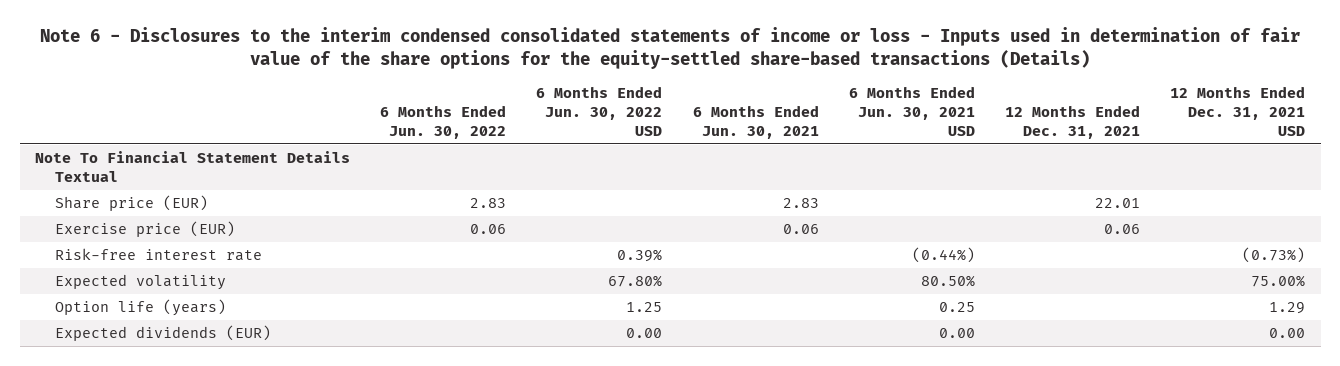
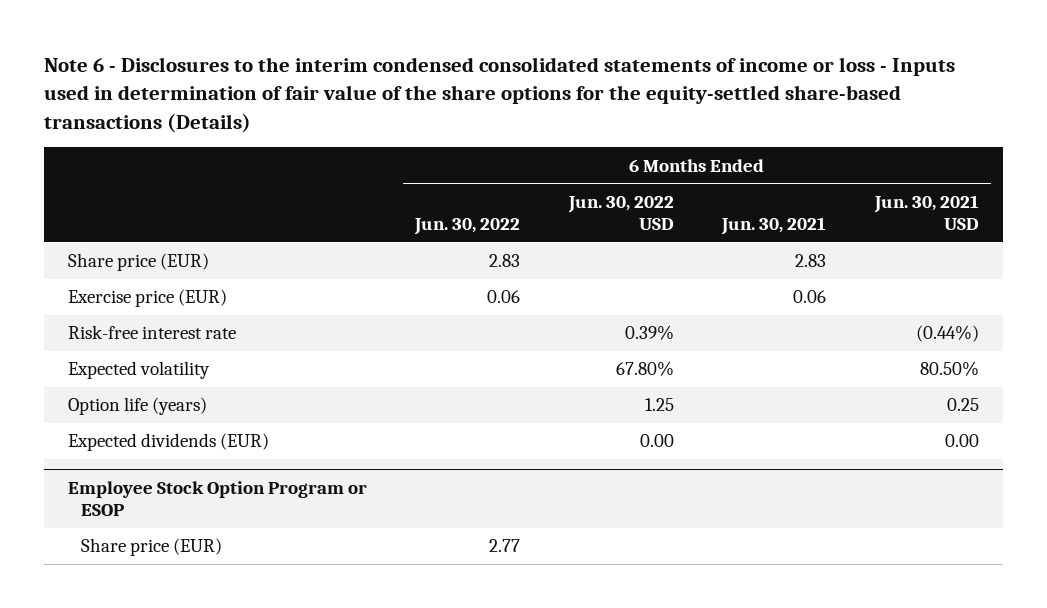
- | 6 Months Ended Jun. 30, 2022 | 6 Months Ended Jun. 30, 2022 USD | 6 Months Ended Jun. 30, 2021 | 6 Months Ended Jun. 30, 2021 USD | 12 Months Ended Dec. 31, 2021 | 12 Months Ended Dec. 31, 2021 USD
+ | 6 Months Ended Jun. 30, 2022 | 6 Months Ended Jun. 30, 2022 USD | 6 Months Ended Jun. 30, 2021 | 6 Months Ended Jun. 30, 2021 USD
- Note To Financial Statement Details Textual
+ Employee Stock Option Program or ESOP
+ Share price (EUR) | 2.77 | | |

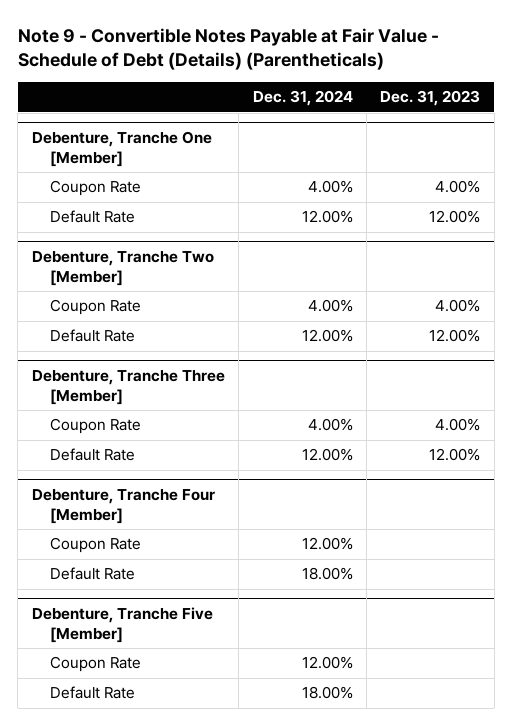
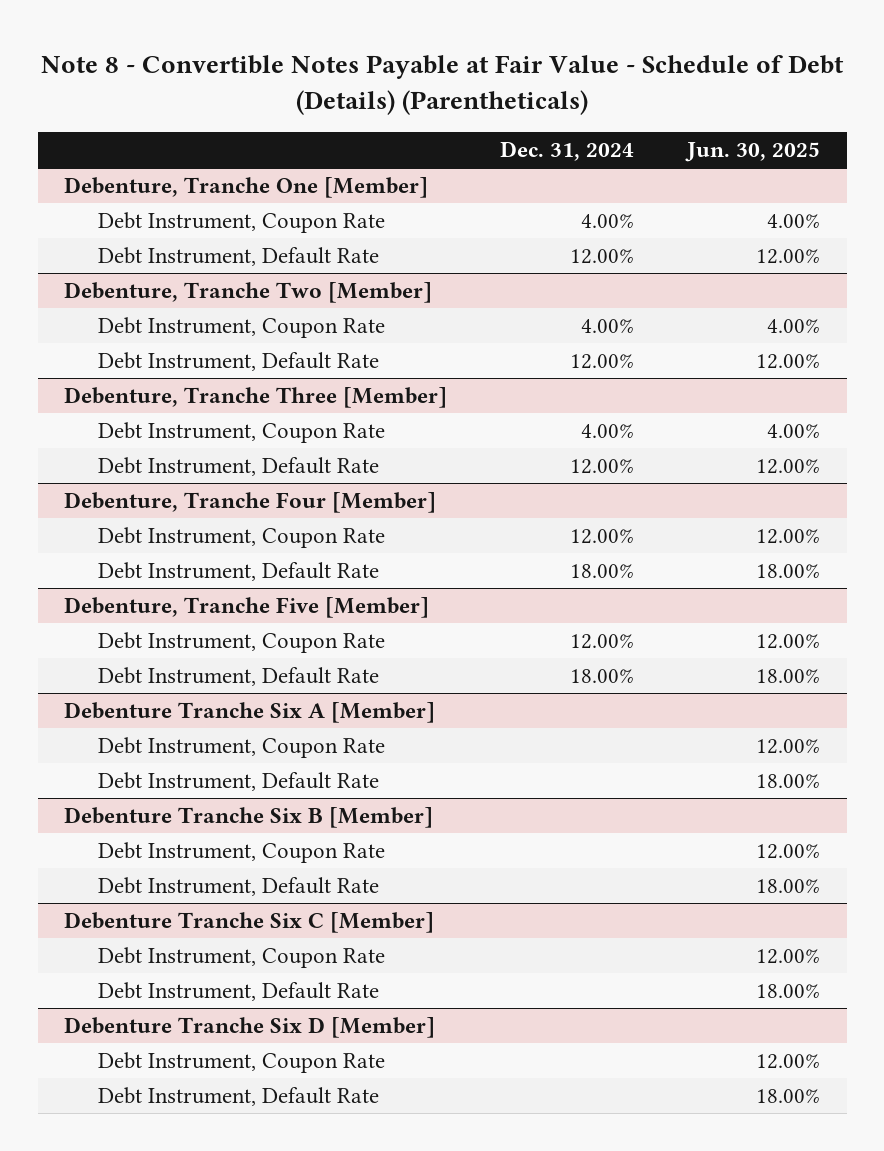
- Note 9 - Convertible Notes Payable at Fair Value - Schedule of Debt (Details) (Parentheticals)
+ Note 8 - Convertible Notes Payable at Fair Value - Schedule of Debt (Details) (Parentheticals)
- | Dec. 31, 2024 | Dec. 31, 2023
+ | Dec. 31, 2024 | Jun. 30, 2025
@ Debenture, Tranche One [Member]
- Coupon Rate | 4.00% | 4.00%
- Default Rate | 12.00% | 12.00%
+ Debt Instrument, Coupon Rate | 4.00% | 4.00%
+ Debt Instrument, Default Rate | 12.00% | 12.00%
@ Debenture, Tranche Two [Member]
- Coupon Rate | 4.00% | 4.00%
- Default Rate | 12.00% | 12.00%
+ Debt Instrument, Coupon Rate | 4.00% | 4.00%
+ Debt Instrument, Default Rate | 12.00% | 12.00%
@ Debenture, Tranche Three [Member]
- Coupon Rate | 4.00% | 4.00%
- Default Rate | 12.00% | 12.00%
+ Debt Instrument, Coupon Rate | 4.00% | 4.00%
+ Debt Instrument, Default Rate | 12.00% | 12.00%
@ Debenture, Tranche Four [Member]
- Coupon Rate | 12.00% |
- Default Rate | 18.00% |
+ Debt Instrument, Coupon Rate | 12.00% | 12.00%
+ Debt Instrument, Default Rate | 18.00% | 18.00%
@ Debenture, Tranche Five [Member]
- Coupon Rate | 12.00% |
- Default Rate | 18.00% |
+ Debt Instrument, Coupon Rate | 12.00% | 12.00%
+ Debt Instrument, Default Rate | 18.00% | 18.00%
+ Debenture Tranche Six A [Member]
+ Debt Instrument, Coupon Rate | | 12.00%
+ Debt Instrument, Default Rate | | 18.00%
+ Debenture Tranche Six B [Member]
+ Debt Instrument, Coupon Rate | | 12.00%
+ Debt Instrument, Default Rate | | 18.00%
+ Debenture Tranche Six C [Member]
+ Debt Instrument, Coupon Rate | | 12.00%
+ Debt Instrument, Default Rate | | 18.00%
+ Debenture Tranche Six D [Member]
+ Debt Instrument, Coupon Rate | | 12.00%
+ Debt Instrument, Default Rate | | 18.00%

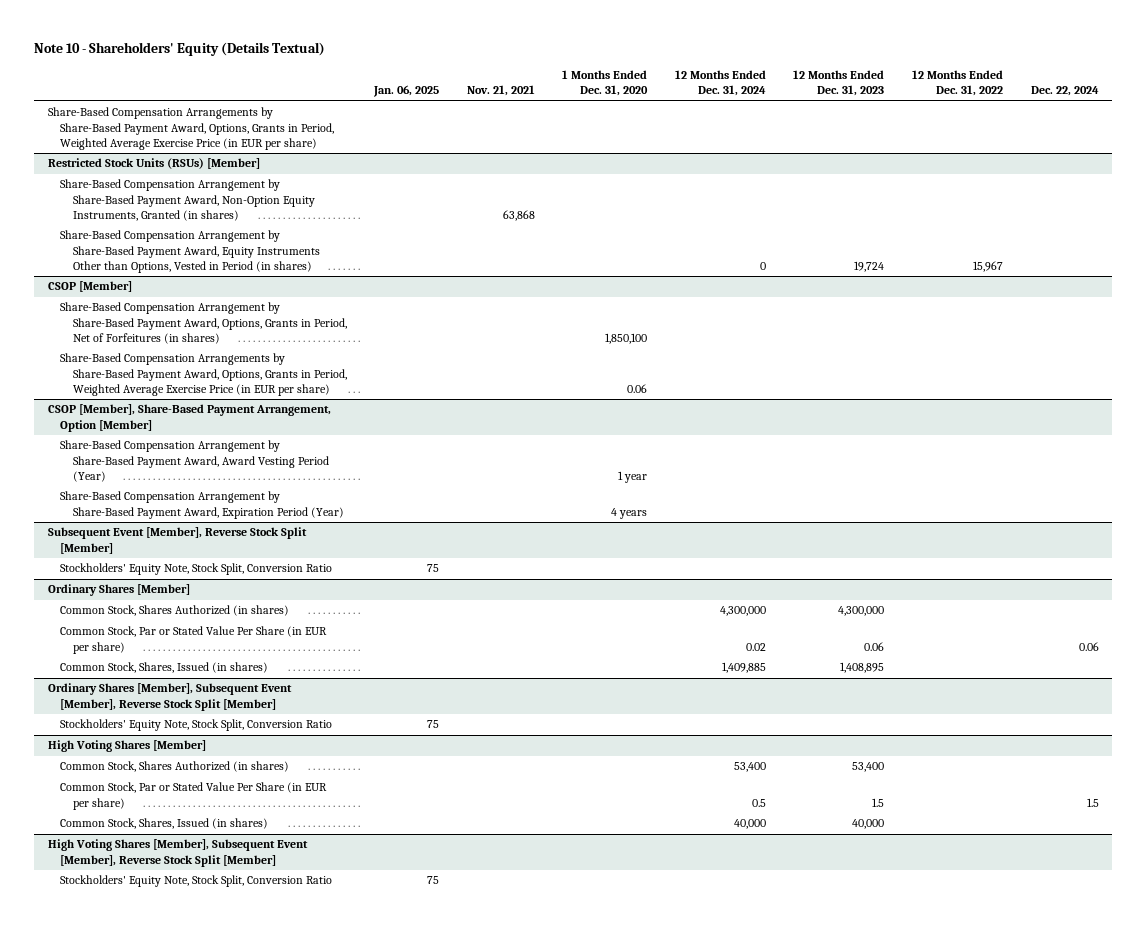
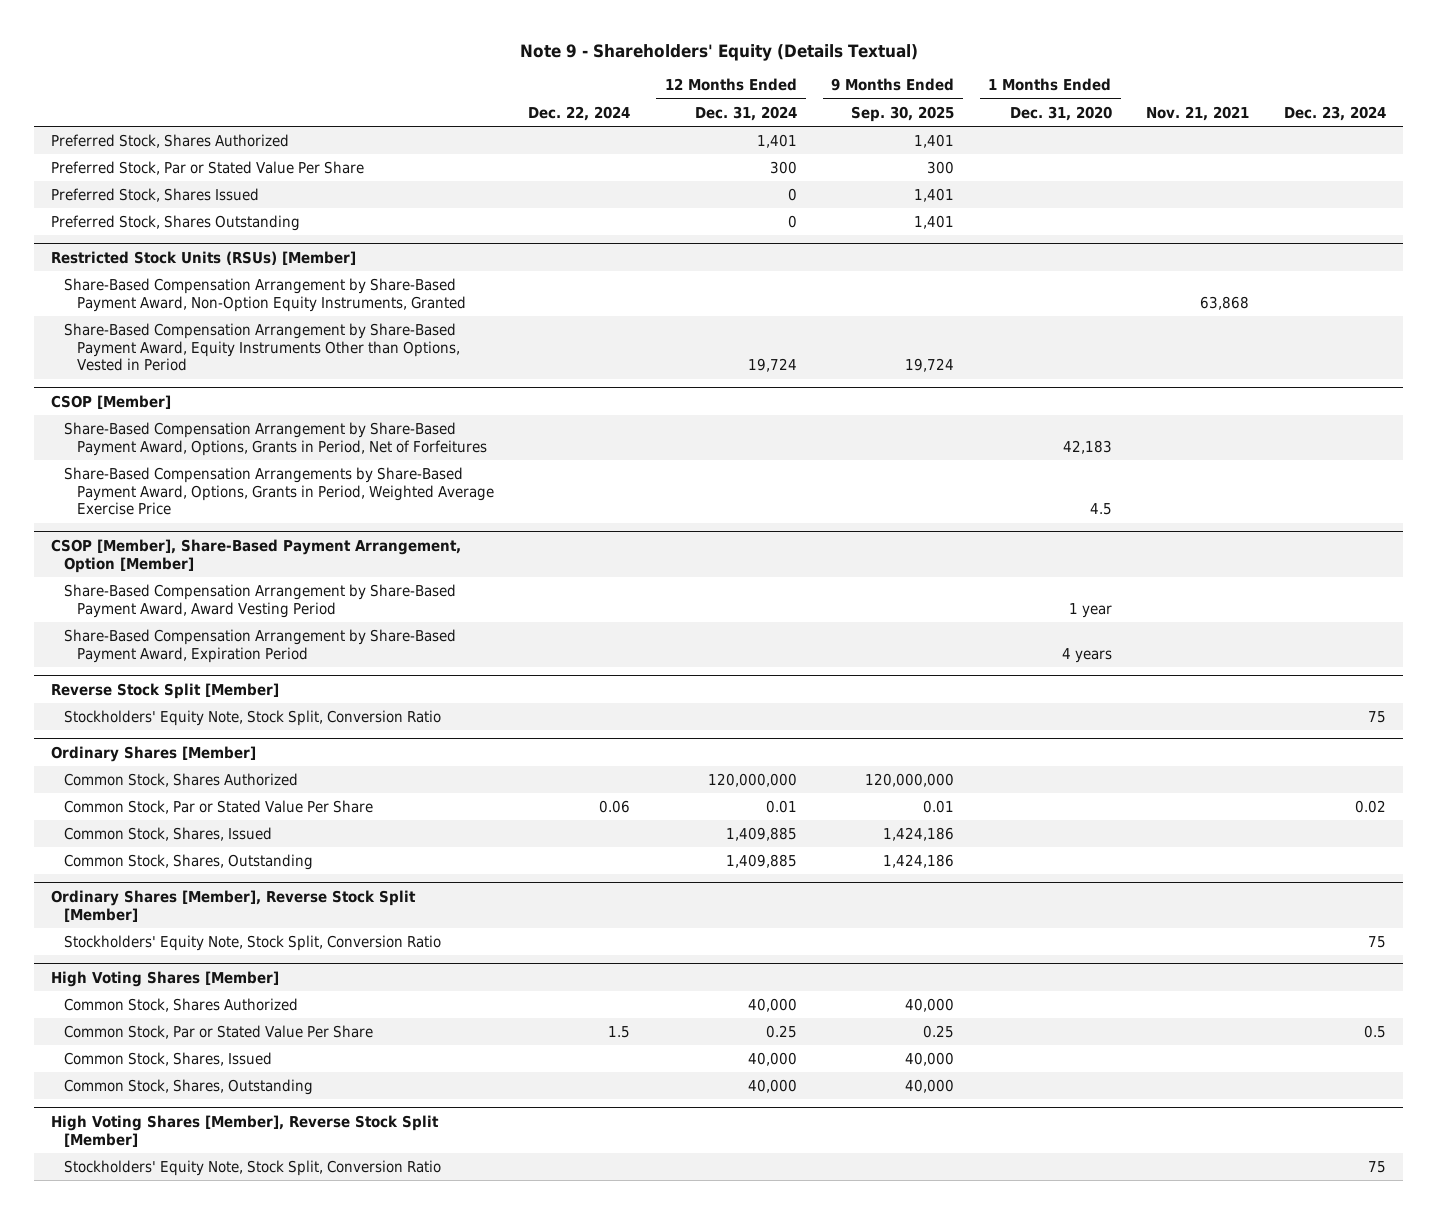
- Note 10 - Shareholders' Equity (Details Textual)
+ Note 9 - Shareholders' Equity (Details Textual)
- | Jan. 06, 2025 | Nov. 21, 2021 | 1 Months Ended Dec. 31, 2020 | 12 Months Ended Dec. 31, 2024 | 12 Months Ended Dec. 31, 2023 | 12 Months Ended Dec. 31, 2022 | Dec. 22, 2024
+ | Dec. 22, 2024 | 12 Months Ended Dec. 31, 2024 | 9 Months Ended Sep. 30, 2025 | 1 Months Ended Dec. 31, 2020 | Nov. 21, 2021 | Dec. 23, 2024
- Share-Based Compensation Arrangements by Share-Based Payment Award, Options, Grants in Period, Weighted Average Exercise Price (in EUR per share)
+ Preferred Stock, Shares Authorized | | 1,401 | 1,401 | | |
+ Preferred Stock, Par or Stated Value Per Share | | 300 | 300 | | |
+ Preferred Stock, Shares Issued | | 0 | 1,401 | | |
+ Preferred Stock, Shares Outstanding | | 0 | 1,401 | | |
@ Restricted Stock Units (RSUs) [Member]
- Share-Based Compensation Arrangement by Share-Based Payment Award, Non-Option Equity Instruments, Granted (in shares) | | 63,868 | | | | |
- Share-Based Compensation Arrangement by Share-Based Payment Award, Equity Instruments Other than Options, Vested in Period (in shares) | | | | 0 | 19,724 | 15,967 |
+ Share-Based Compensation Arrangement by Share-Based Payment Award, Non-Option Equity Instruments, Granted | | | | | 63,868 |
+ Share-Based Compensation Arrangement by Share-Based Payment Award, Equity Instruments Other than Options, Vested in Period | | 19,724 | 19,724 | | |
@ CSOP [Member]
- Share-Based Compensation Arrangement by Share-Based Payment Award, Options, Grants in Period, Net of Forfeitures (in shares) | | | 1,850,100 | | | |
- Share-Based Compensation Arrangements by Share-Based Payment Award, Options, Grants in Period, Weighted Average Exercise Price (in EUR per share) | | | 0.06 | | | |
+ Share-Based Compensation Arrangement by Share-Based Payment Award, Options, Grants in Period, Net of Forfeitures | | | | 42,183 | |
+ Share-Based Compensation Arrangements by Share-Based Payment Award, Options, Grants in Period, Weighted Average Exercise Price | | | | 4.5 | |
@ CSOP [Member], Share-Based Payment Arrangement, Option [Member]
- Share-Based Compensation Arrangement by Share-Based Payment Award, Award Vesting Period (Year) | | | 1 year | | | |
- Share-Based Compensation Arrangement by Share-Based Payment Award, Expiration Period (Year) | | | 4 years | | | |
- Subsequent Event [Member], Reverse Stock Split [Member]
@ CSOP [Member], Share-Based Payment Arrangement, Option [Member]
+ Share-Based Compensation Arrangement by Share-Based Payment Award, Award Vesting Period | | | | 1 year | |
+ Share-Based Compensation Arrangement by Share-Based Payment Award, Expiration Period | | | | 4 years | |
+ Reverse Stock Split [Member]
@ Ordinary Shares [Member]
- Common Stock, Shares Authorized (in shares) | | | | 4,300,000 | 4,300,000 | |
- Common Stock, Par or Stated Value Per Share (in EUR per share) | | | | 0.02 | 0.06 | | 0.06
- Common Stock, Shares, Issued (in shares) | | | | 1,409,885 | 1,408,895 | |
- Ordinary Shares [Member], Subsequent Event [Member], Reverse Stock Split [Member]
@ Ordinary Shares [Member]
+ Common Stock, Shares Authorized | | 120,000,000 | 120,000,000 | | |
+ Common Stock, Par or Stated Value Per Share | 0.06 | 0.01 | 0.01 | | | 0.02
+ Common Stock, Shares, Issued | | 1,409,885 | 1,424,186 | | |
+ Common Stock, Shares, Outstanding | | 1,409,885 | 1,424,186 | | |
+ Ordinary Shares [Member], Reverse Stock Split [Member]
@ High Voting Shares [Member]
- Common Stock, Shares Authorized (in shares) | | | | 53,400 | 53,400 | |
- Common Stock, Par or Stated Value Per Share (in EUR per share) | | | | 0.5 | 1.5 | | 1.5
- Common Stock, Shares, Issued (in shares) | | | | 40,000 | 40,000 | |
- High Voting Shares [Member], Subsequent Event [Member], Reverse Stock Split [Member]
@ High Voting Shares [Member]
+ Common Stock, Shares Authorized | | 40,000 | 40,000 | | |
+ Common Stock, Par or Stated Value Per Share | 1.5 | 0.25 | 0.25 | | | 0.5
+ Common Stock, Shares, Issued | | 40,000 | 40,000 | | |
+ Common Stock, Shares, Outstanding | | 40,000 | 40,000 | | |
+ High Voting Shares [Member], Reverse Stock Split [Member]

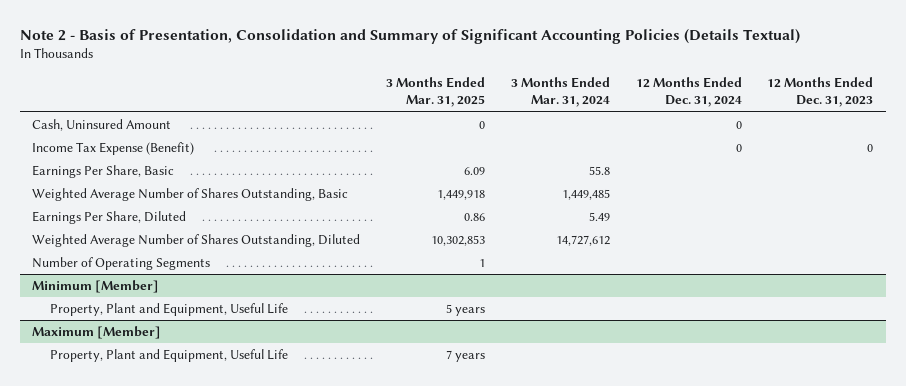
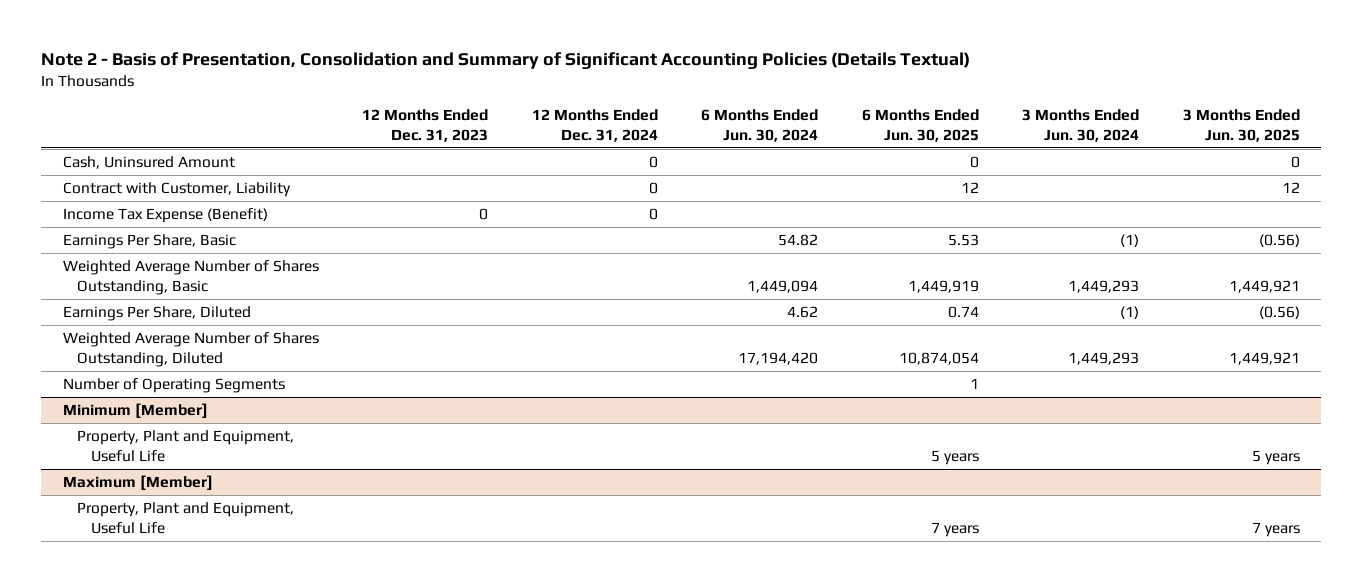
- | 3 Months Ended Mar. 31, 2025 | 3 Months Ended Mar. 31, 2024 | 12 Months Ended Dec. 31, 2024 | 12 Months Ended Dec. 31, 2023
+ | 12 Months Ended Dec. 31, 2023 | 12 Months Ended Dec. 31, 2024 | 6 Months Ended Jun. 30, 2024 | 6 Months Ended Jun. 30, 2025 | 3 Months Ended Jun. 30, 2024 | 3 Months Ended Jun. 30, 2025
+ Contract with Customer, Liability | | 0 | | 12 | | 12

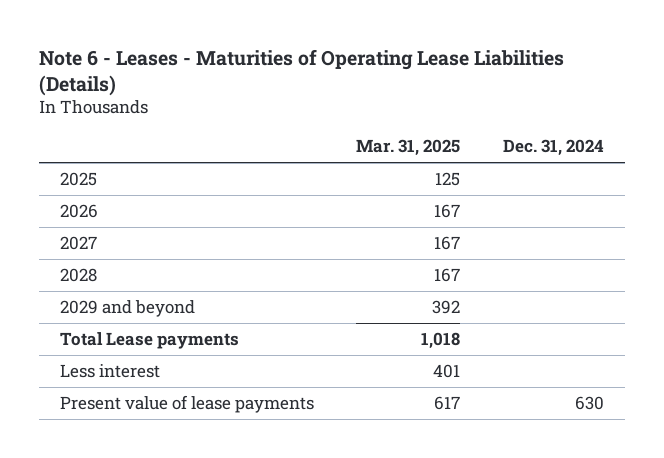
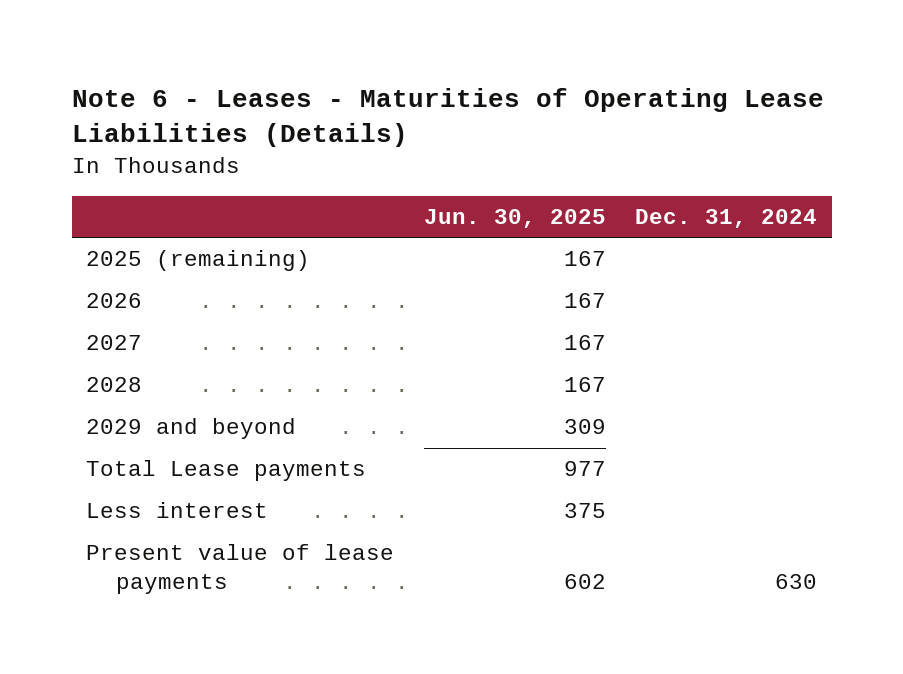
- | Mar. 31, 2025 | Dec. 31, 2024
+ | Jun. 30, 2025 | Dec. 31, 2024
- 2025 | 125 |
+ 2025 (remaining) | 167 |

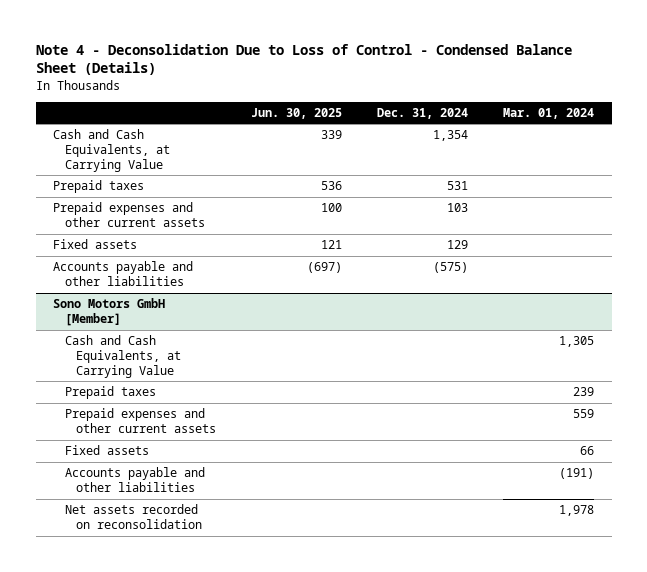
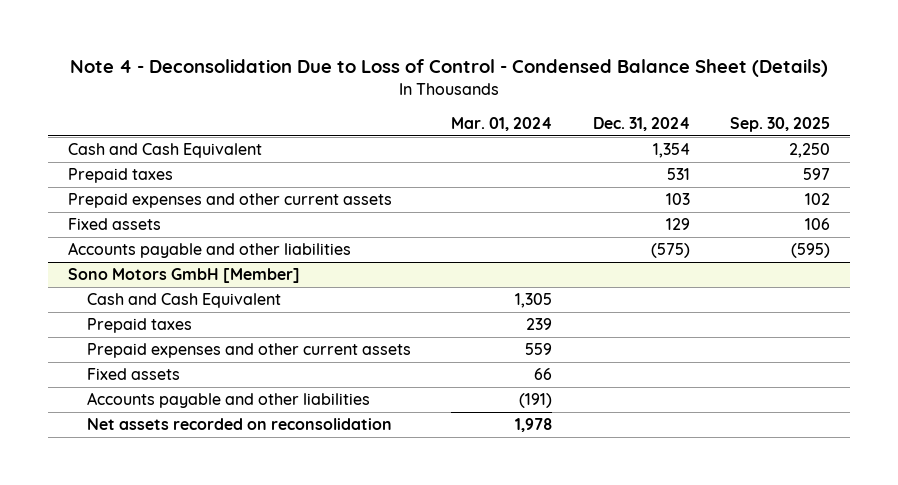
- | Jun. 30, 2025 | Dec. 31, 2024 | Mar. 01, 2024
+ | Mar. 01, 2024 | Dec. 31, 2024 | Sep. 30, 2025
- Cash and Cash Equivalents, at Carrying Value | 339 | 1,354 |
+ Cash and Cash Equivalent | | 1,354 | 2,250
@ Sono Motors GmbH [Member]
- Cash and Cash Equivalents, at Carrying Value | | | 1,305
+ Cash and Cash Equivalent | 1,305 | |

